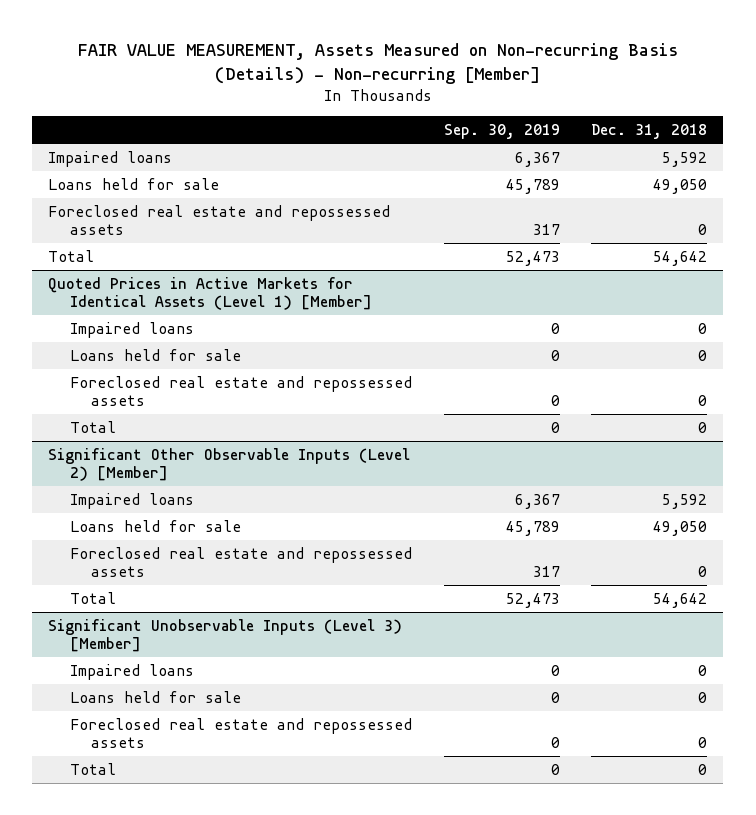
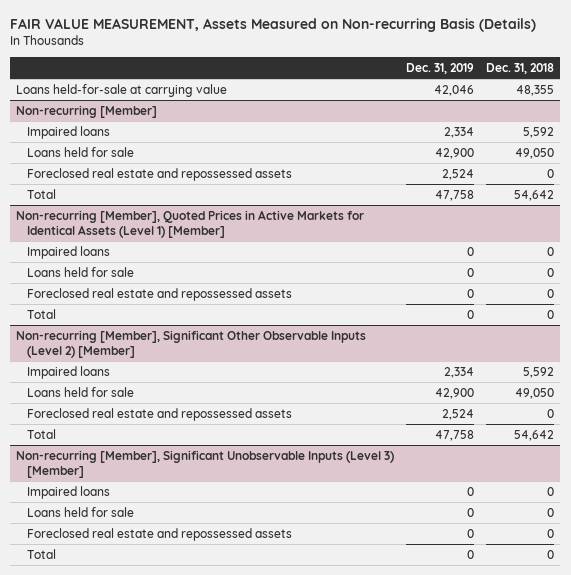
- FAIR VALUE MEASUREMENT, Assets Measured on Non-recurring Basis (Details) - Non-recurring [Member]
+ FAIR VALUE MEASUREMENT, Assets Measured on Non-recurring Basis (Details)
- | Sep. 30, 2019 | Dec. 31, 2018
+ | Dec. 31, 2019 | Dec. 31, 2018
+ Loans held-for-sale at carrying value | 42,046 | 48,355
+ Non-recurring [Member]
- Quoted Prices in Active Markets for Identical Assets (Level 1) [Member]
+ Non-recurring [Member], Quoted Prices in Active Markets for Identical Assets (Level 1) [Member]
- Significant Other Observable Inputs (Level 2) [Member]
+ Non-recurring [Member], Significant Other Observable Inputs (Level 2) [Member]
- Significant Unobservable Inputs (Level 3) [Member]
+ Non-recurring [Member], Significant Unobservable Inputs (Level 3) [Member]

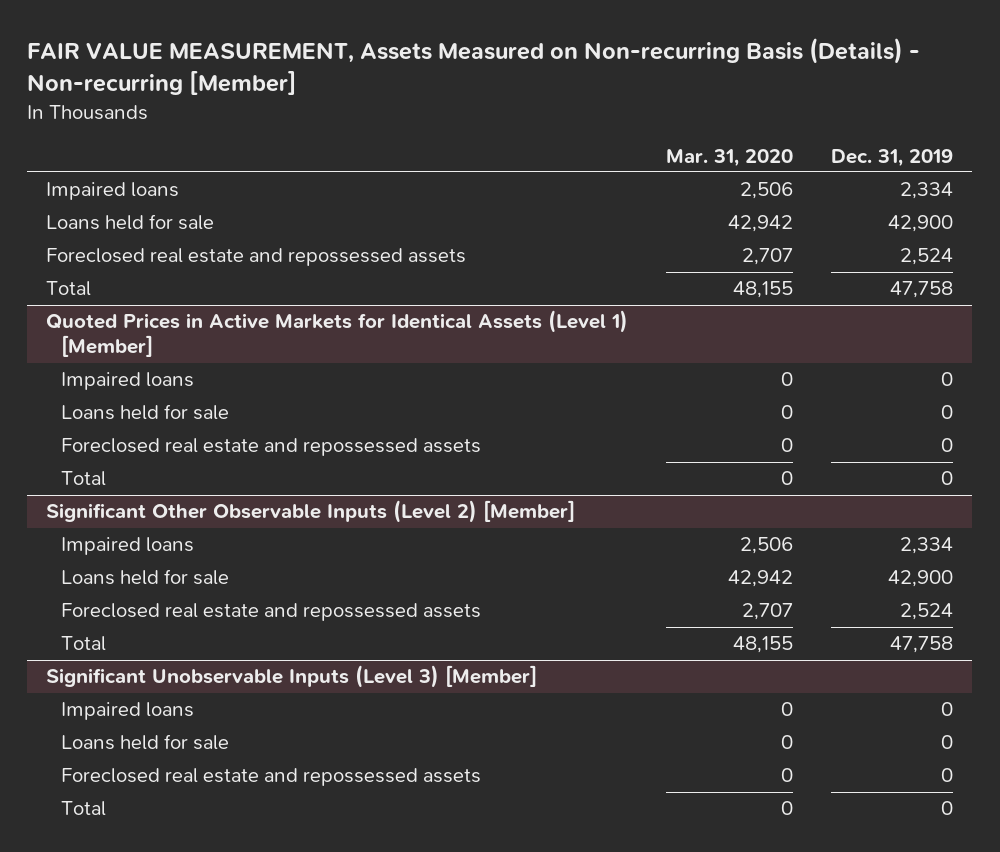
- FAIR VALUE MEASUREMENT, Assets Measured on Non-recurring Basis (Details)
+ FAIR VALUE MEASUREMENT, Assets Measured on Non-recurring Basis (Details) - Non-recurring [Member]
- | Dec. 31, 2019 | Dec. 31, 2018
+ | Mar. 31, 2020 | Dec. 31, 2019
- Loans held-for-sale at carrying value | 42,046 | 48,355
- Non-recurring [Member]
- Non-recurring [Member], Quoted Prices in Active Markets for Identical Assets (Level 1) [Member]
+ Quoted Prices in Active Markets for Identical Assets (Level 1) [Member]
- Non-recurring [Member], Significant Other Observable Inputs (Level 2) [Member]
+ Significant Other Observable Inputs (Level 2) [Member]
- Non-recurring [Member], Significant Unobservable Inputs (Level 3) [Member]
+ Significant Unobservable Inputs (Level 3) [Member]

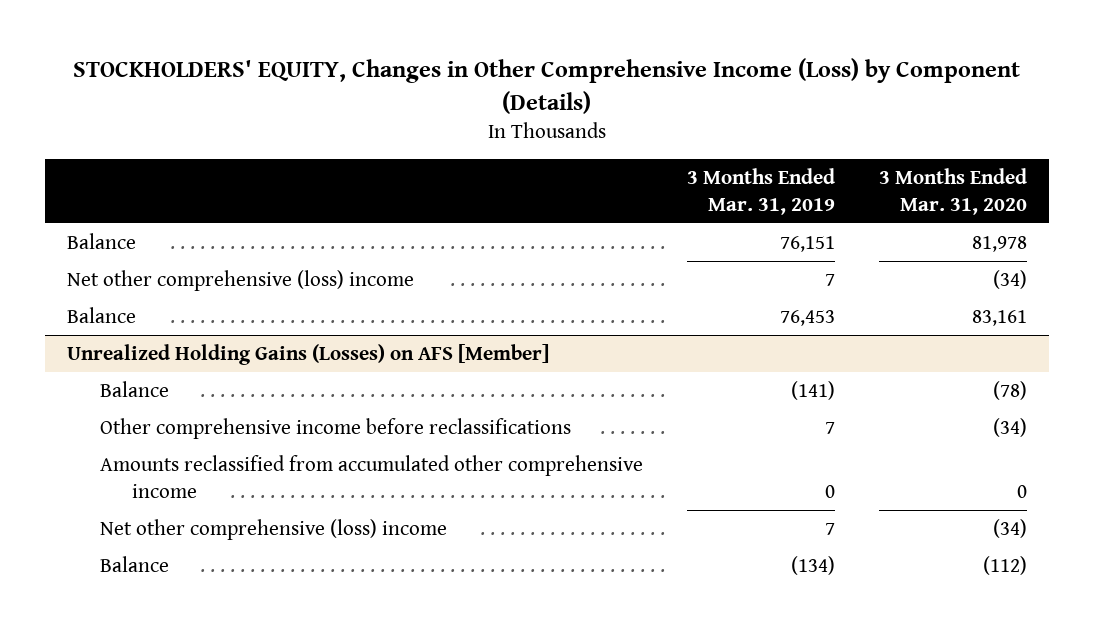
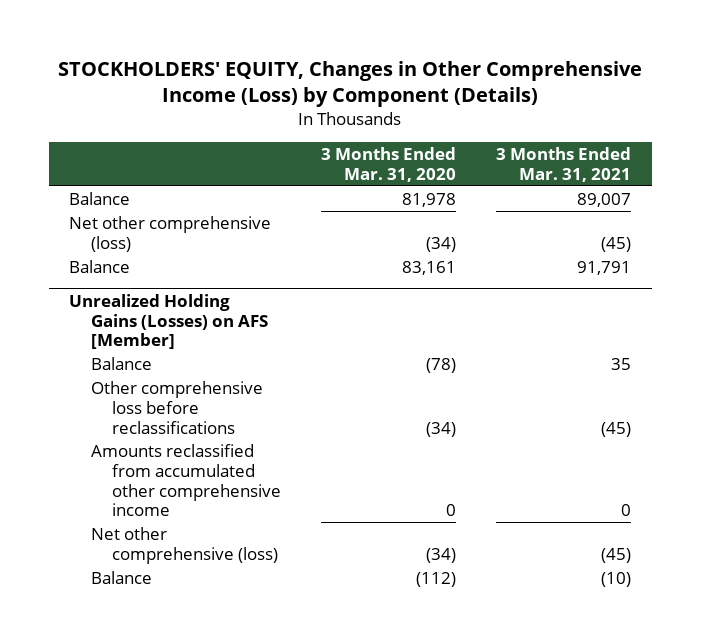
- | 3 Months Ended Mar. 31, 2019 | 3 Months Ended Mar. 31, 2020
+ | 3 Months Ended Mar. 31, 2020 | 3 Months Ended Mar. 31, 2021
- Net other comprehensive (loss) income | 7 | (34)
+ Net other comprehensive (loss) | (34) | (45)
@ Unrealized Holding Gains (Losses) on AFS [Member]
- Other comprehensive income before reclassifications | 7 | (34)
+ Other comprehensive loss before reclassifications | (34) | (45)
- Net other comprehensive (loss) income | 7 | (34)
+ Net other comprehensive (loss) | (34) | (45)

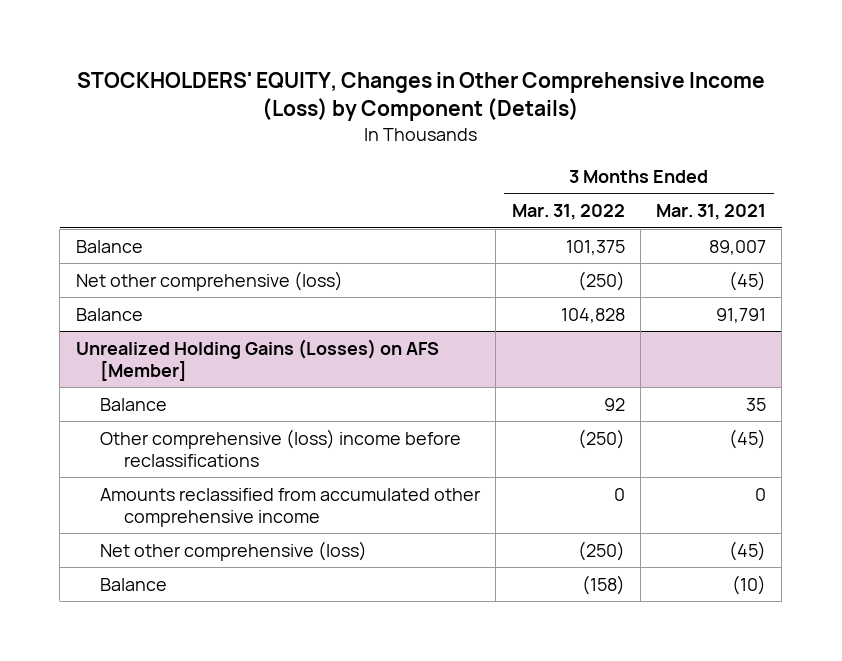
- | 3 Months Ended Mar. 31, 2020 | 3 Months Ended Mar. 31, 2021
+ | 3 Months Ended Mar. 31, 2022 | 3 Months Ended Mar. 31, 2021
@ Unrealized Holding Gains (Losses) on AFS [Member]
- Other comprehensive loss before reclassifications | (34) | (45)
+ Other comprehensive (loss) income before reclassifications | (250) | (45)

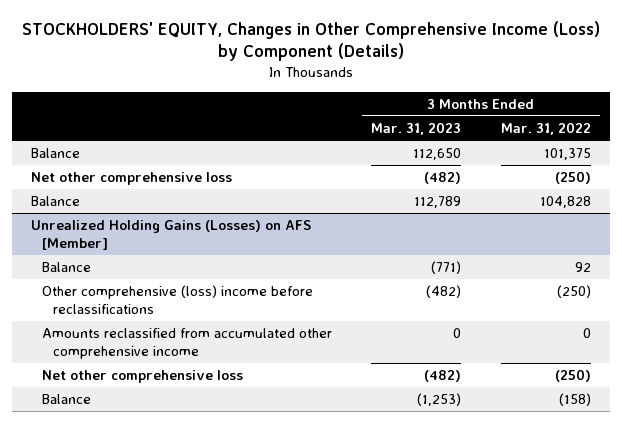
- | 3 Months Ended Mar. 31, 2022 | 3 Months Ended Mar. 31, 2021
+ | 3 Months Ended Mar. 31, 2023 | 3 Months Ended Mar. 31, 2022
- Net other comprehensive (loss) | (250) | (45)
+ Net other comprehensive loss | (482) | (250)
@ Unrealized Holding Gains (Losses) on AFS [Member]
- Net other comprehensive (loss) | (250) | (45)
+ Net other comprehensive loss | (482) | (250)

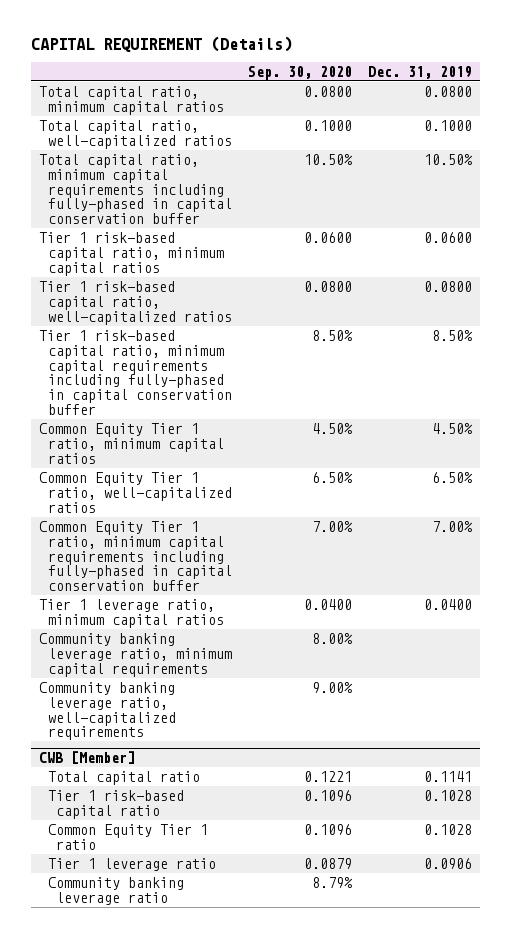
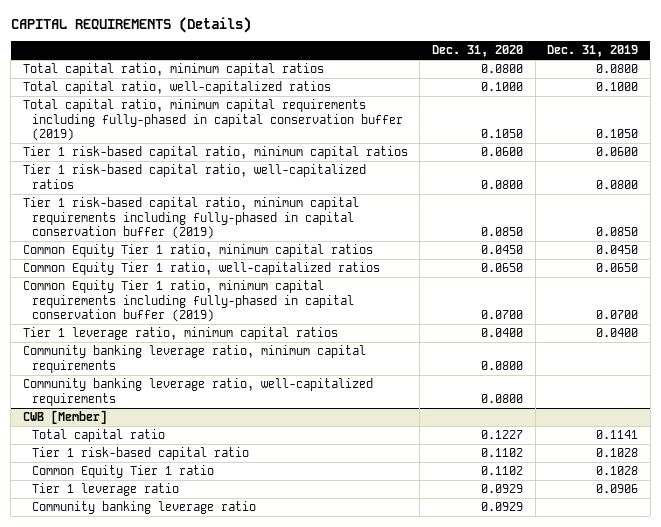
- CAPITAL REQUIREMENT (Details)
+ CAPITAL REQUIREMENTS (Details)
- | Sep. 30, 2020 | Dec. 31, 2019
+ | Dec. 31, 2020 | Dec. 31, 2019
- Total capital ratio, minimum capital requirements including fully-phased in capital conservation buffer | 10.50% | 10.50%
+ Total capital ratio, minimum capital requirements including fully-phased in capital conservation buffer (2019) | 0.1050 | 0.1050
- Tier 1 risk-based capital ratio, minimum capital requirements including fully-phased in capital conservation buffer | 8.50% | 8.50%
- Common Equity Tier 1 ratio, minimum capital ratios | 4.50% | 4.50%
- Common Equity Tier 1 ratio, well-capitalized ratios | 6.50% | 6.50%
- Common Equity Tier 1 ratio, minimum capital requirements including fully-phased in capital conservation buffer | 7.00% | 7.00%
+ Tier 1 risk-based capital ratio, minimum capital requirements including fully-phased in capital conservation buffer (2019) | 0.0850 | 0.0850
+ Common Equity Tier 1 ratio, minimum capital ratios | 0.0450 | 0.0450
+ Common Equity Tier 1 ratio, well-capitalized ratios | 0.0650 | 0.0650
+ Common Equity Tier 1 ratio, minimum capital requirements including fully-phased in capital conservation buffer (2019) | 0.0700 | 0.0700

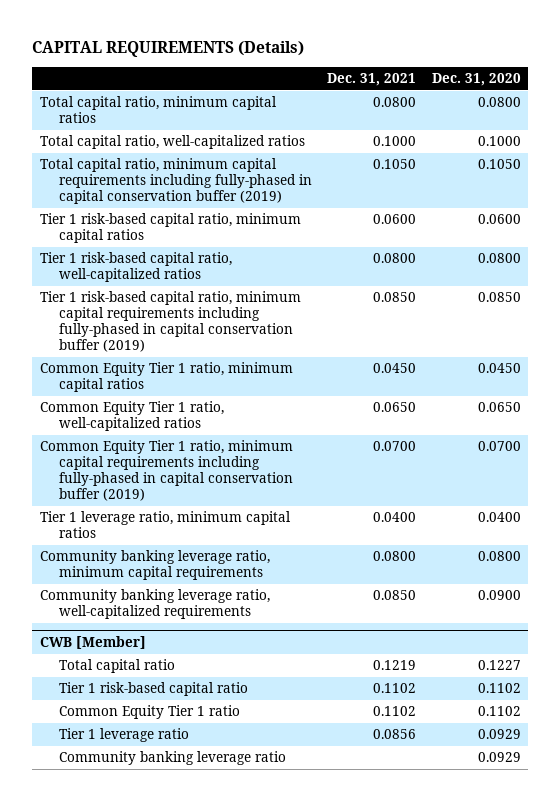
- | Dec. 31, 2020 | Dec. 31, 2019
+ | Dec. 31, 2021 | Dec. 31, 2020
- Community banking leverage ratio, well-capitalized requirements | 0.0800 |
+ Community banking leverage ratio, well-capitalized requirements | 0.0850 | 0.0900

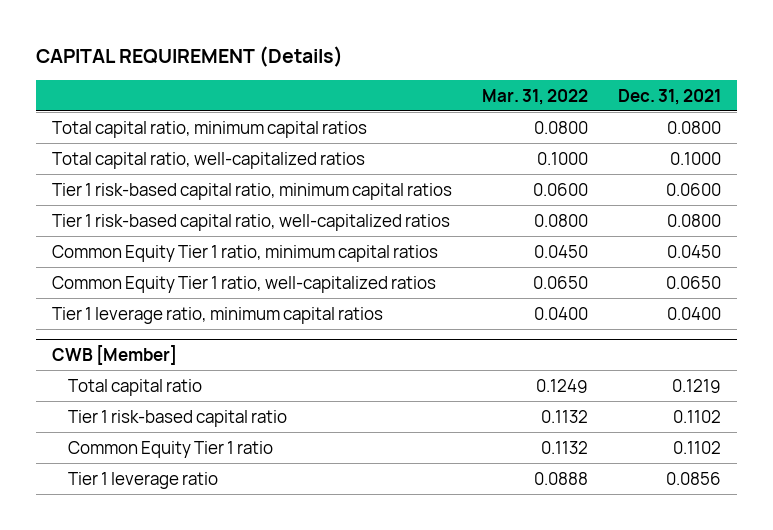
- CAPITAL REQUIREMENTS (Details)
+ CAPITAL REQUIREMENT (Details)
- | Dec. 31, 2021 | Dec. 31, 2020
+ | Mar. 31, 2022 | Dec. 31, 2021
- Total capital ratio, minimum capital requirements including fully-phased in capital conservation buffer (2019) | 0.1050 | 0.1050
- Tier 1 risk-based capital ratio, minimum capital requirements including fully-phased in capital conservation buffer (2019) | 0.0850 | 0.0850
- Common Equity Tier 1 ratio, minimum capital requirements including fully-phased in capital conservation buffer (2019) | 0.0700 | 0.0700
- Community banking leverage ratio, minimum capital requirements | 0.0800 | 0.0800
- Community banking leverage ratio, well-capitalized requirements | 0.0850 | 0.0900
@ CWB [Member]
- Community banking leverage ratio | | 0.0929

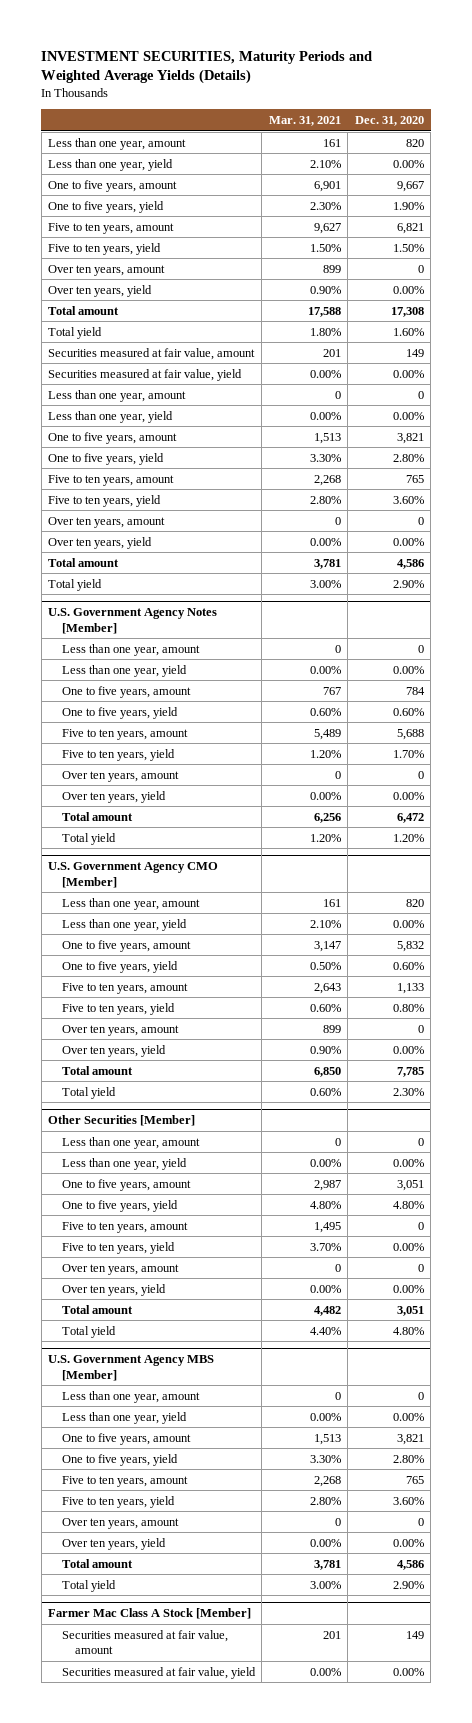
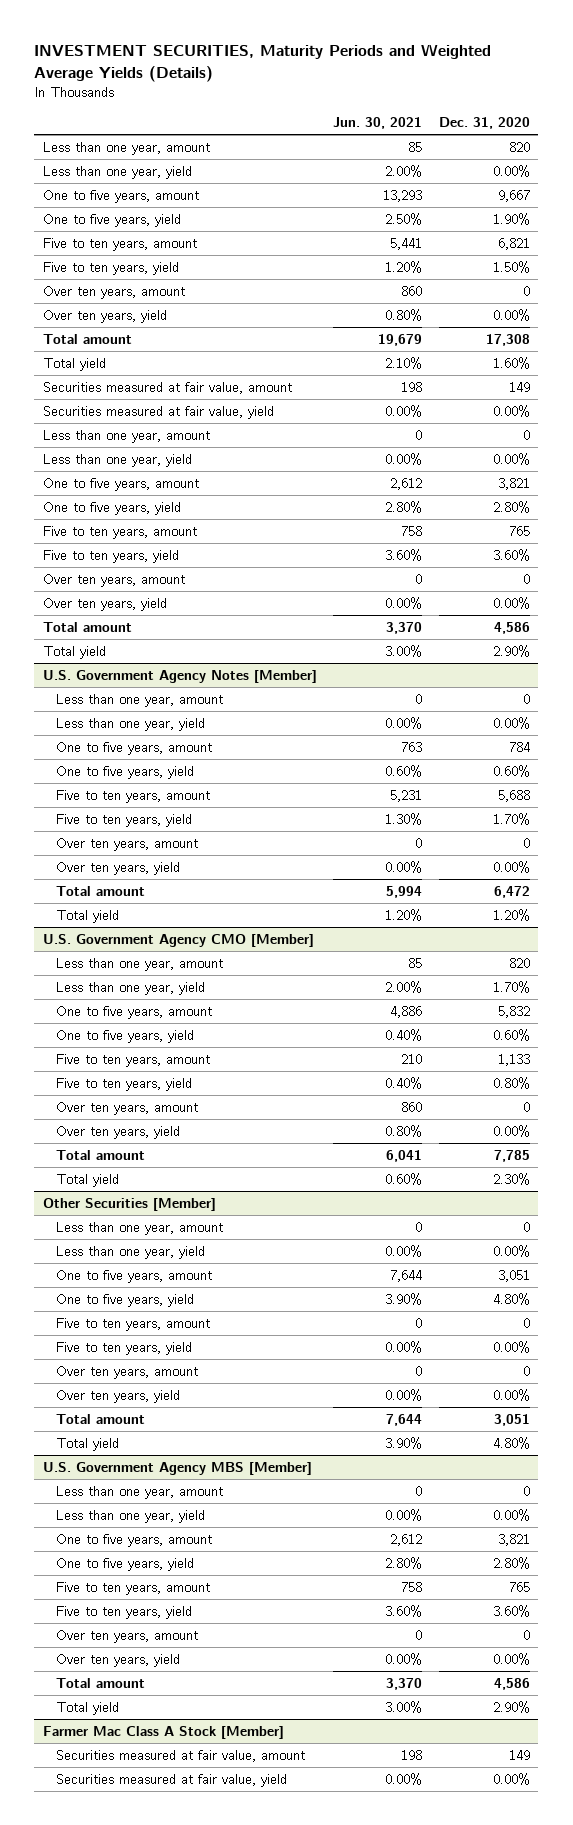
- | Mar. 31, 2021 | Dec. 31, 2020
+ | Jun. 30, 2021 | Dec. 31, 2020
@ U.S. Government Agency CMO [Member]
- Less than one year, yield | 2.10% | 0.00%
+ Less than one year, yield | 2.00% | 1.70%

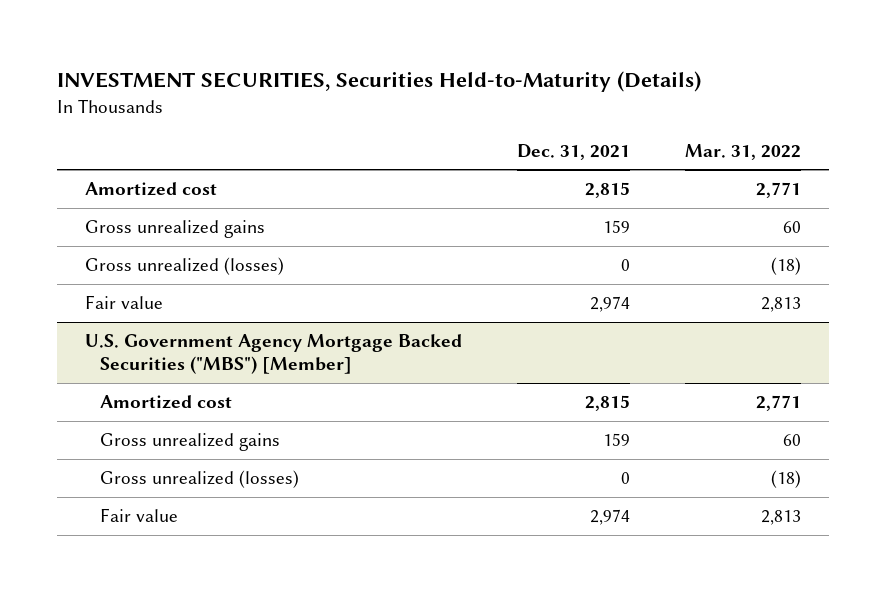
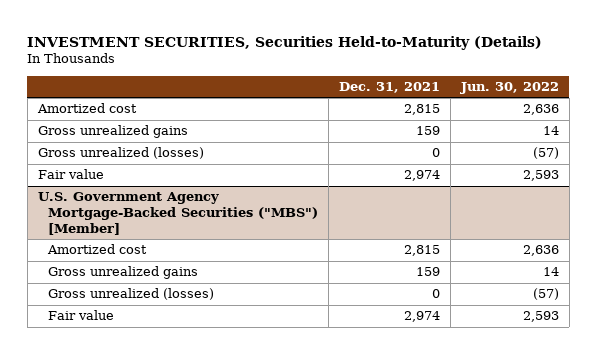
- | Dec. 31, 2021 | Mar. 31, 2022
+ | Dec. 31, 2021 | Jun. 30, 2022
- U.S. Government Agency Mortgage Backed Securities ("MBS") [Member]
+ U.S. Government Agency Mortgage-Backed Securities ("MBS") [Member]

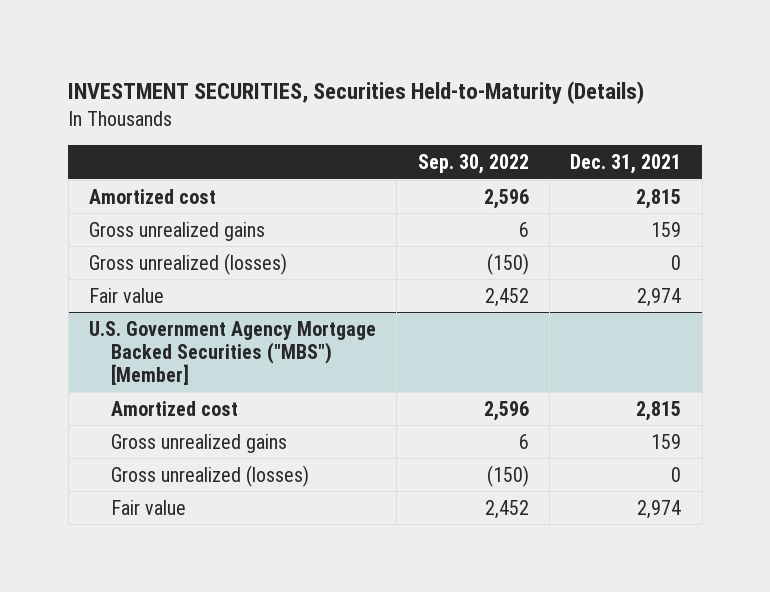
- | Dec. 31, 2021 | Jun. 30, 2022
+ | Sep. 30, 2022 | Dec. 31, 2021
- U.S. Government Agency Mortgage-Backed Securities ("MBS") [Member]
+ U.S. Government Agency Mortgage Backed Securities ("MBS") [Member]

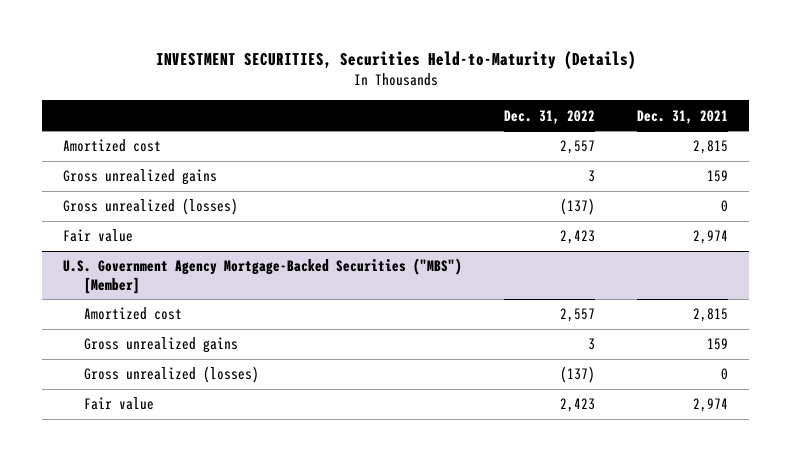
- | Sep. 30, 2022 | Dec. 31, 2021
+ | Dec. 31, 2022 | Dec. 31, 2021
- U.S. Government Agency Mortgage Backed Securities ("MBS") [Member]
+ U.S. Government Agency Mortgage-Backed Securities ("MBS") [Member]

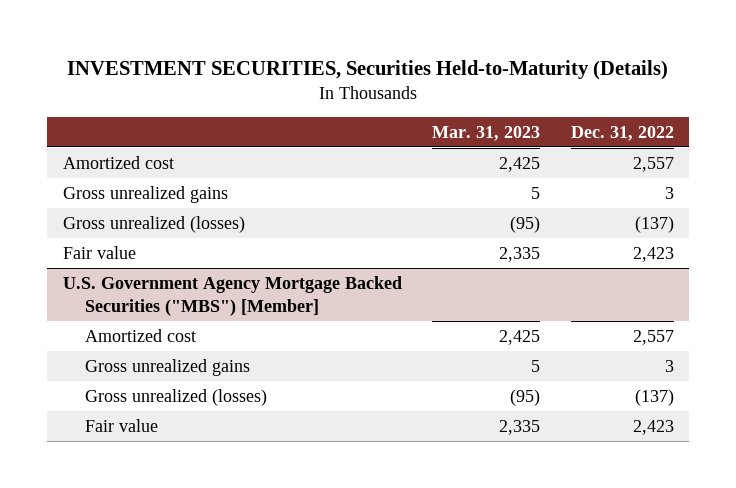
- | Dec. 31, 2022 | Dec. 31, 2021
+ | Mar. 31, 2023 | Dec. 31, 2022
- U.S. Government Agency Mortgage-Backed Securities ("MBS") [Member]
+ U.S. Government Agency Mortgage Backed Securities ("MBS") [Member]

